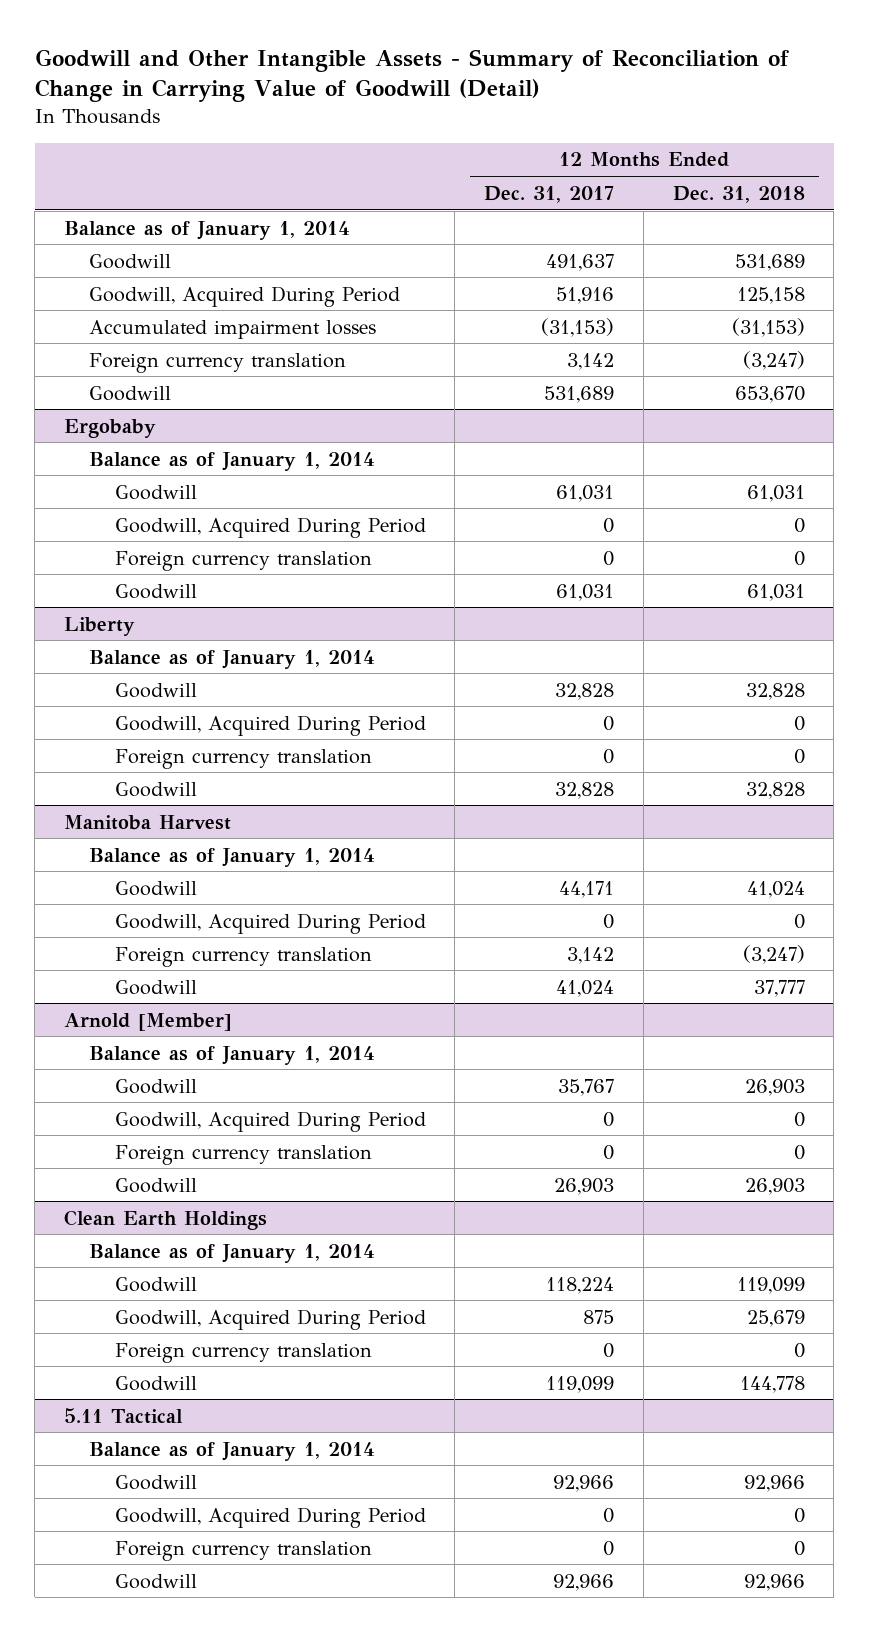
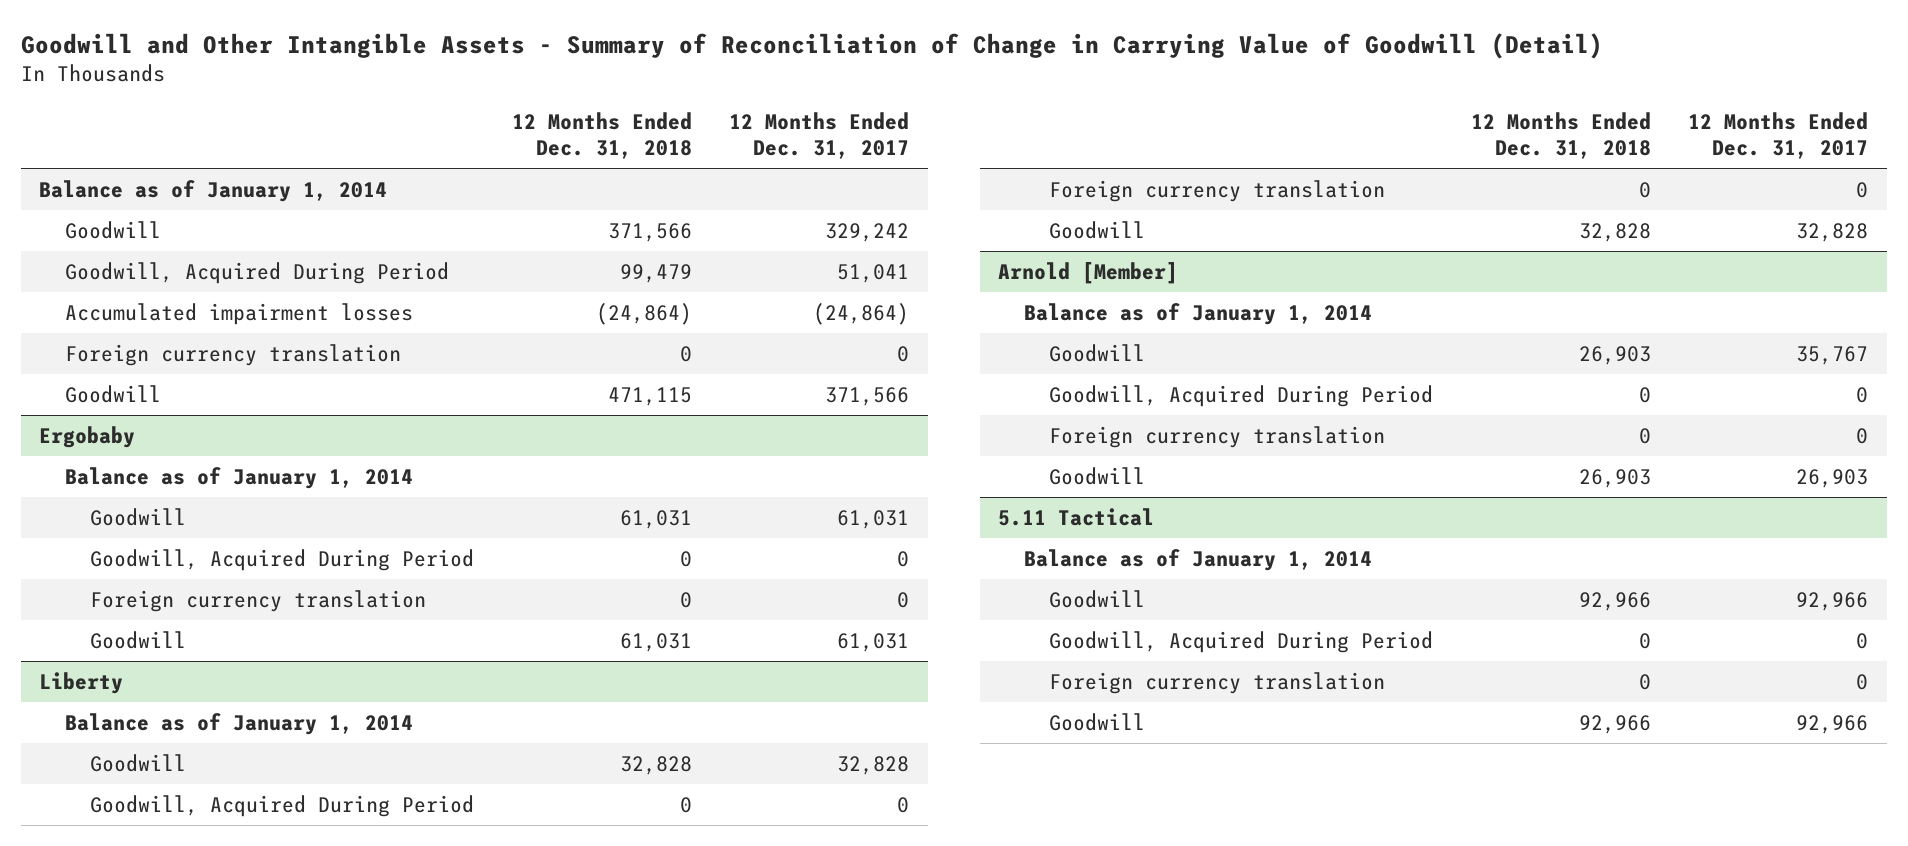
- | 12 Months Ended Dec. 31, 2017 | 12 Months Ended Dec. 31, 2018
+ | 12 Months Ended Dec. 31, 2018 | 12 Months Ended Dec. 31, 2017
- Goodwill | 491,637 | 531,689
- Goodwill, Acquired During Period | 51,916 | 125,158
- Accumulated impairment losses | (31,153) | (31,153)
- Foreign currency translation | 3,142 | (3,247)
- Goodwill | 531,689 | 653,670
+ Goodwill | 371,566 | 329,242
+ Goodwill, Acquired During Period | 99,479 | 51,041
+ Accumulated impairment losses | (24,864) | (24,864)
+ Foreign currency translation | 0 | 0
+ Goodwill | 471,115 | 371,566
- Manitoba Harvest
- Balance as of January 1, 2014
- Goodwill | 44,171 | 41,024
- Goodwill, Acquired During Period | 0 | 0
- Foreign currency translation | 3,142 | (3,247)
- Goodwill | 41,024 | 37,777
- Clean Earth Holdings
- Balance as of January 1, 2014
- Goodwill | 118,224 | 119,099
- Goodwill, Acquired During Period | 875 | 25,679
- Foreign currency translation | 0 | 0
- Goodwill | 119,099 | 144,778

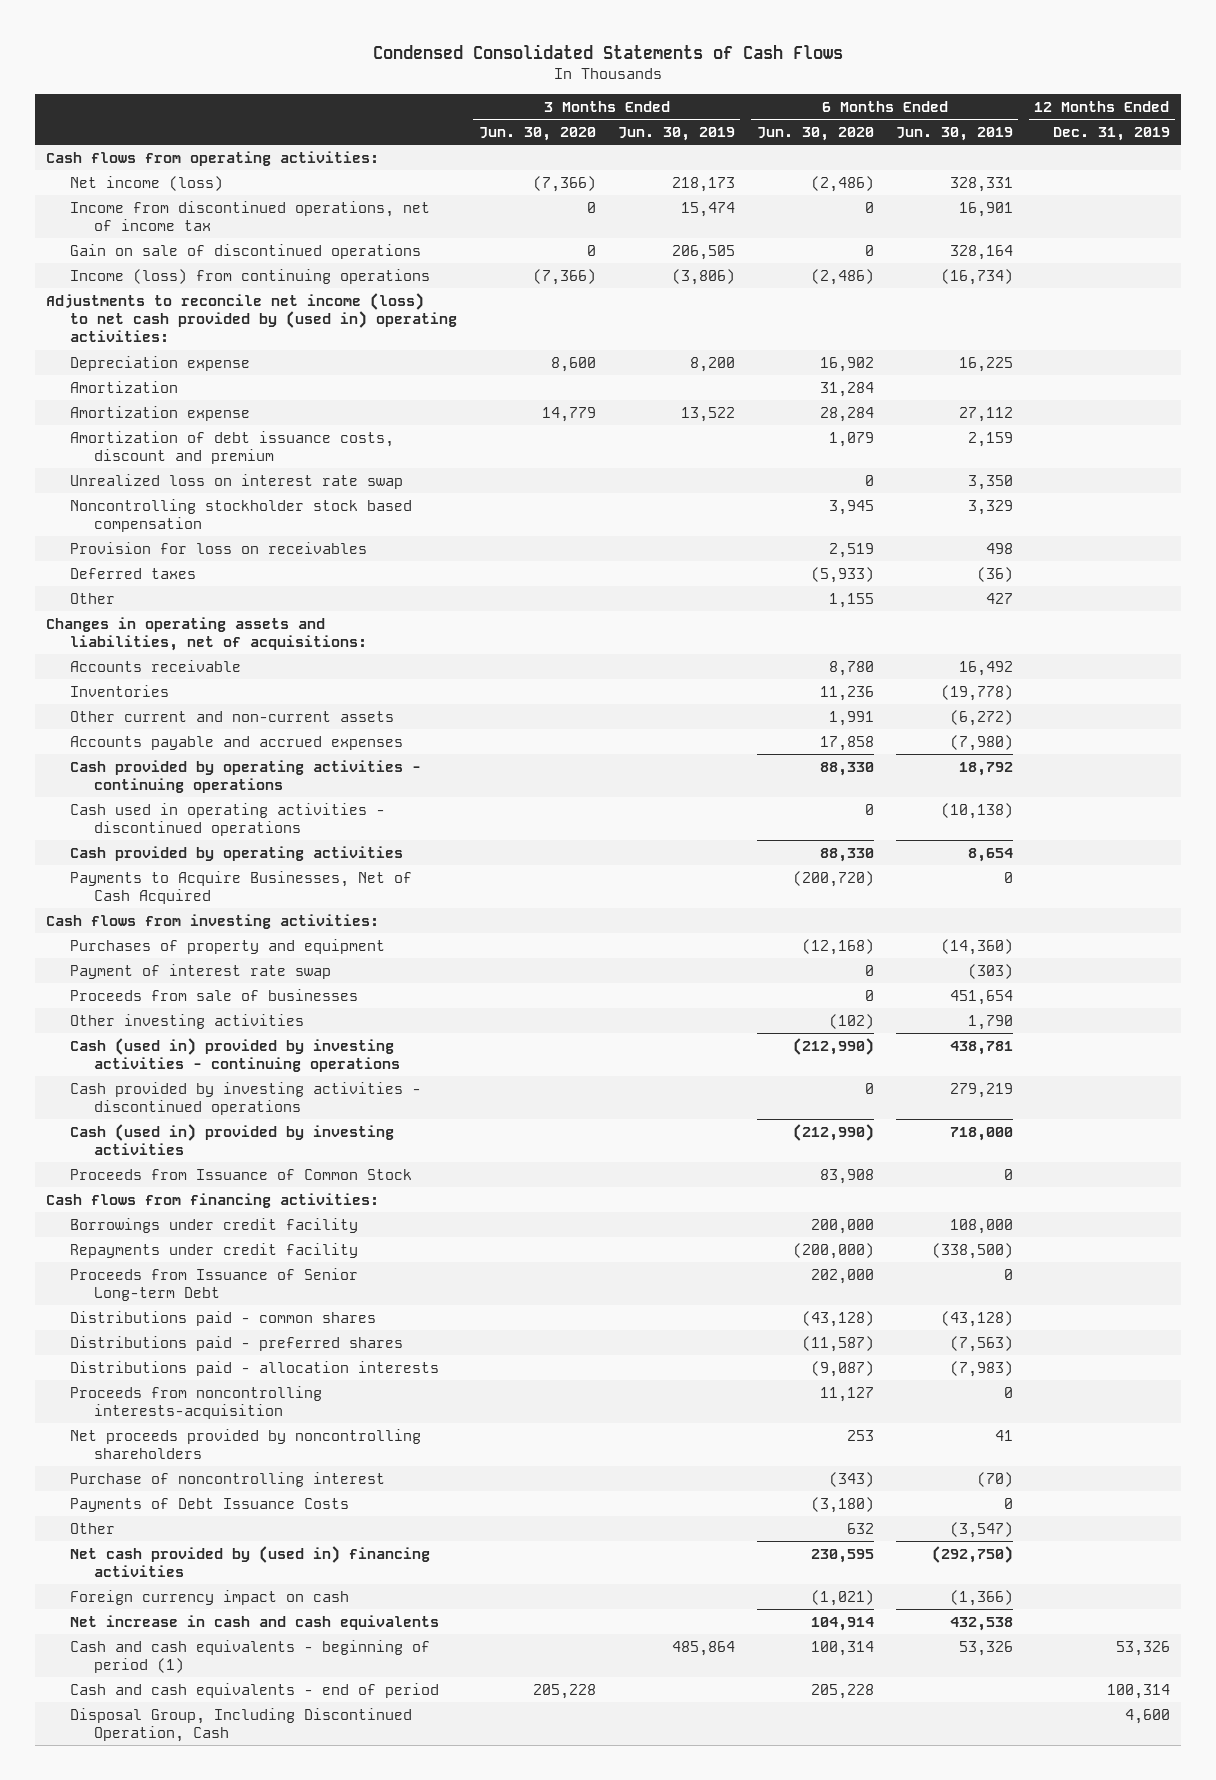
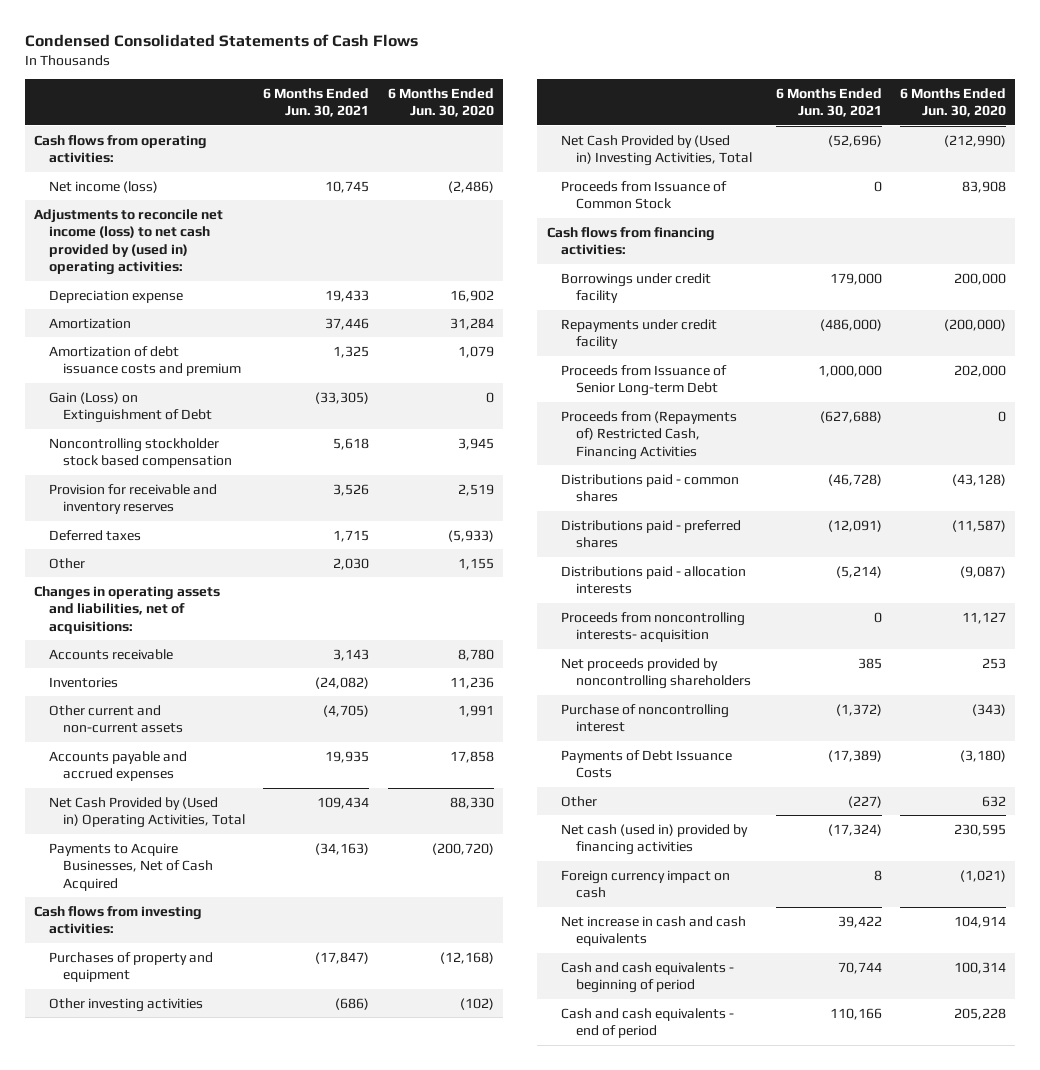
- | 3 Months Ended Jun. 30, 2020 | 3 Months Ended Jun. 30, 2019 | 6 Months Ended Jun. 30, 2020 | 6 Months Ended Jun. 30, 2019 | 12 Months Ended Dec. 31, 2019
+ | 6 Months Ended Jun. 30, 2021 | 6 Months Ended Jun. 30, 2020
- Income from discontinued operations, net of income tax | 0 | 15,474 | 0 | 16,901 |
- Gain on sale of discontinued operations | 0 | 206,505 | 0 | 328,164 |
- Income (loss) from continuing operations | (7,366) | (3,806) | (2,486) | (16,734) |
- Amortization expense | 14,779 | 13,522 | 28,284 | 27,112 |
- Amortization of debt issuance costs, discount and premium | | | 1,079 | 2,159 |
- Unrealized loss on interest rate swap | | | 0 | 3,350 |
+ Amortization of debt issuance costs and premium | 1,325 | 1,079
+ Gain (Loss) on Extinguishment of Debt | (33,305) | 0
- Provision for loss on receivables | | | 2,519 | 498 |
+ Provision for receivable and inventory reserves | 3,526 | 2,519
- Cash provided by operating activities - continuing operations | | | 88,330 | 18,792 |
- Cash used in operating activities - discontinued operations | | | 0 | (10,138) |
- Cash provided by operating activities | | | 88,330 | 8,654 |
+ Net Cash Provided by (Used in) Operating Activities, Total | 109,434 | 88,330
- Payment of interest rate swap | | | 0 | (303) |
- Proceeds from sale of businesses | | | 0 | 451,654 |
- Cash (used in) provided by investing activities - continuing operations | | | (212,990) | 438,781 |
- Cash provided by investing activities - discontinued operations | | | 0 | 279,219 |
- Cash (used in) provided by investing activities | | | (212,990) | 718,000 |
+ Net Cash Provided by (Used in) Investing Activities, Total | (52,696) | (212,990)
+ Proceeds from (Repayments of) Restricted Cash, Financing Activities | (627,688) | 0
- Proceeds from noncontrolling interests-acquisition | | | 11,127 | 0 |
+ Proceeds from noncontrolling interests- acquisition | 0 | 11,127
- Net cash provided by (used in) financing activities | | | 230,595 | (292,750) |
+ Net cash (used in) provided by financing activities | (17,324) | 230,595
- Cash and cash equivalents - beginning of period (1) | | 485,864 | 100,314 | 53,326 | 53,326
+ Cash and cash equivalents - beginning of period | 70,744 | 100,314
- Disposal Group, Including Discontinued Operation, Cash | | | | | 4,600

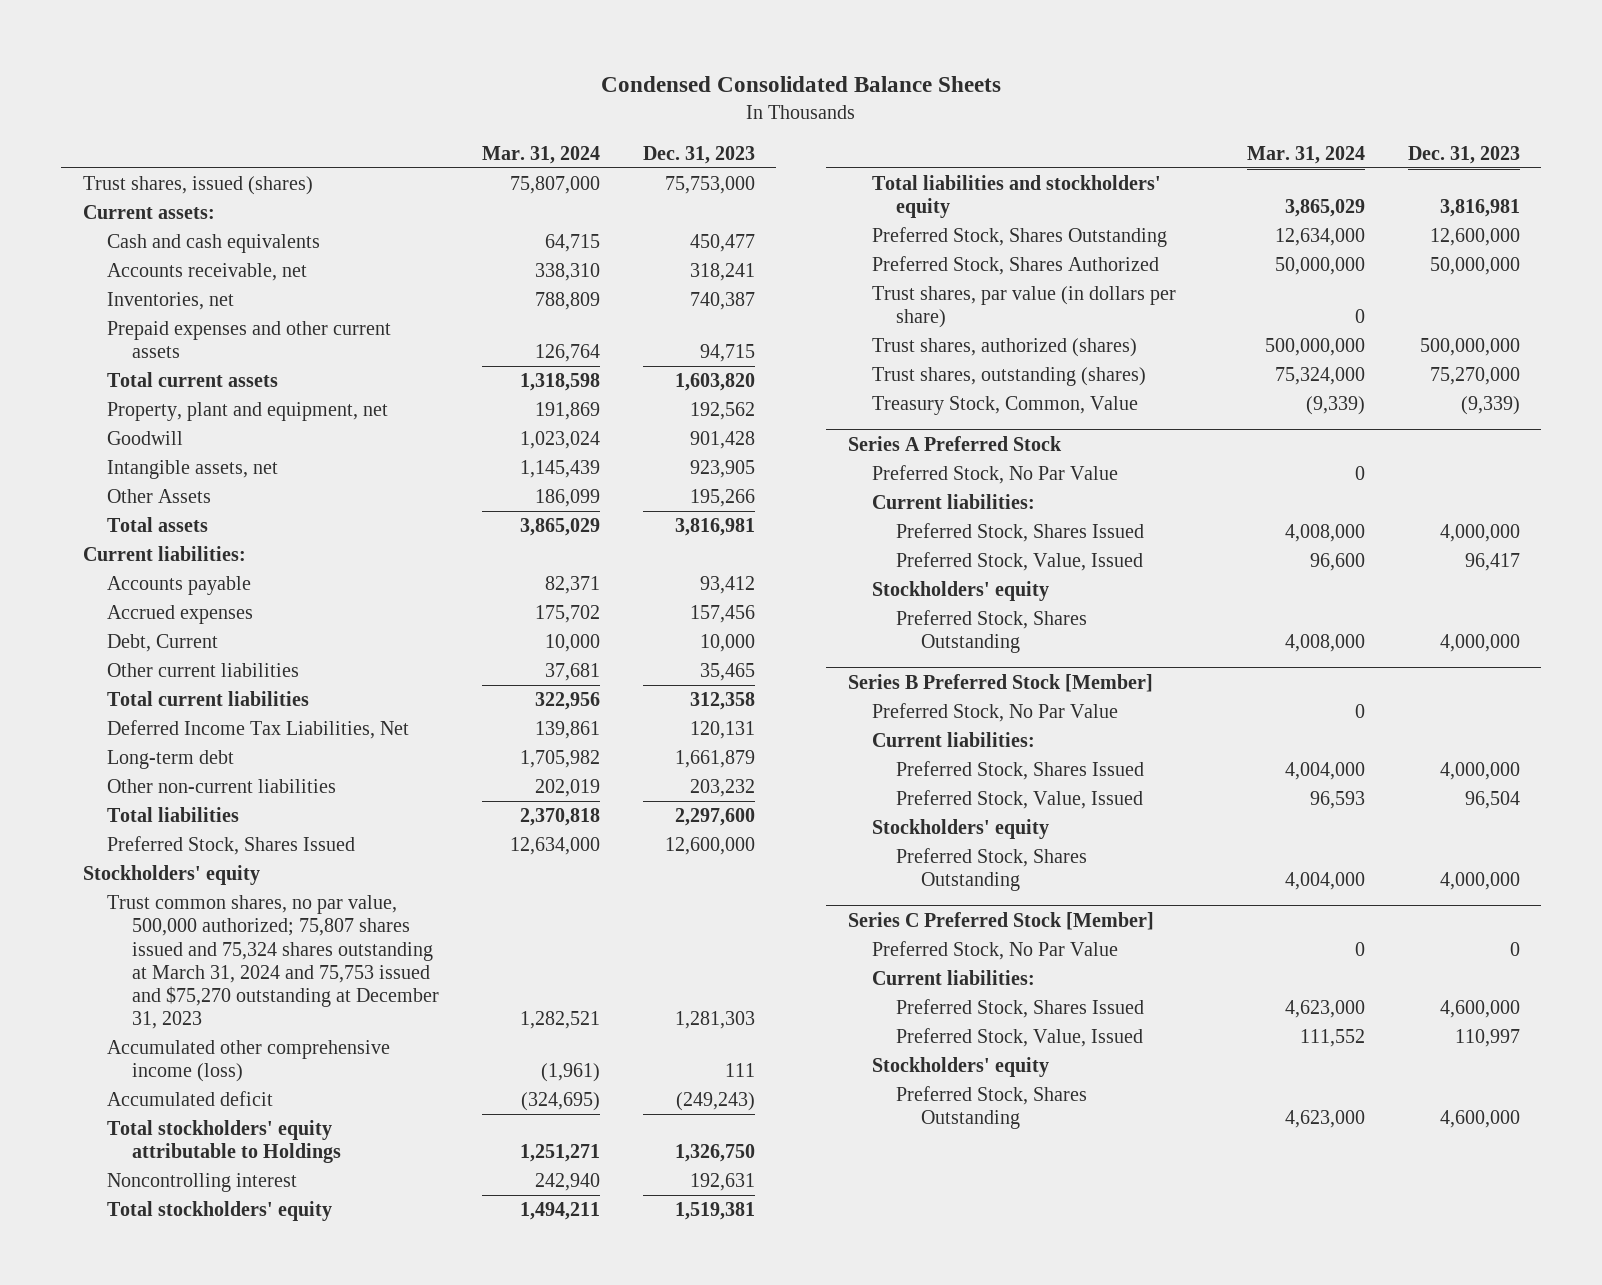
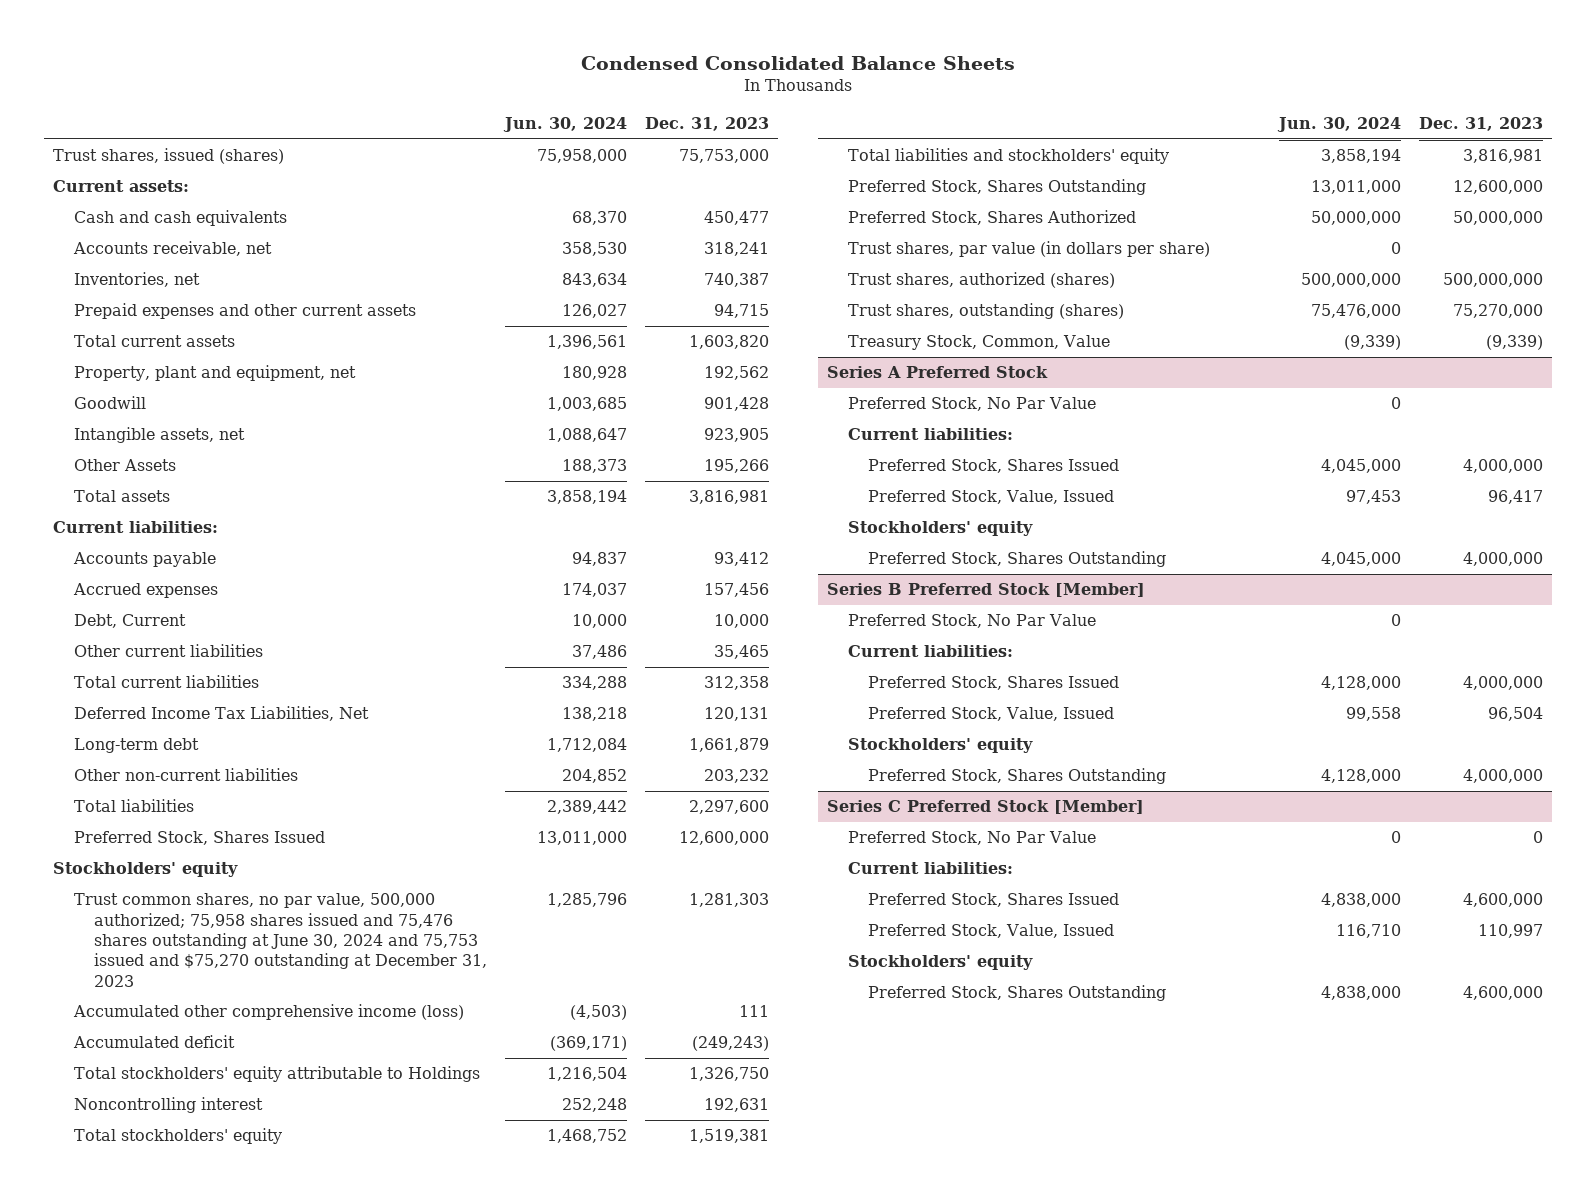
- | Mar. 31, 2024 | Dec. 31, 2023
+ | Jun. 30, 2024 | Dec. 31, 2023
- Trust common shares, no par value, 500,000 authorized; 75,807 shares issued and 75,324 shares outstanding at March 31, 2024 and 75,753 issued and $75,270 outstanding at December 31, 2023 | 1,282,521 | 1,281,303
+ Trust common shares, no par value, 500,000 authorized; 75,958 shares issued and 75,476 shares outstanding at June 30, 2024 and 75,753 issued and $75,270 outstanding at December 31, 2023 | 1,285,796 | 1,281,303

